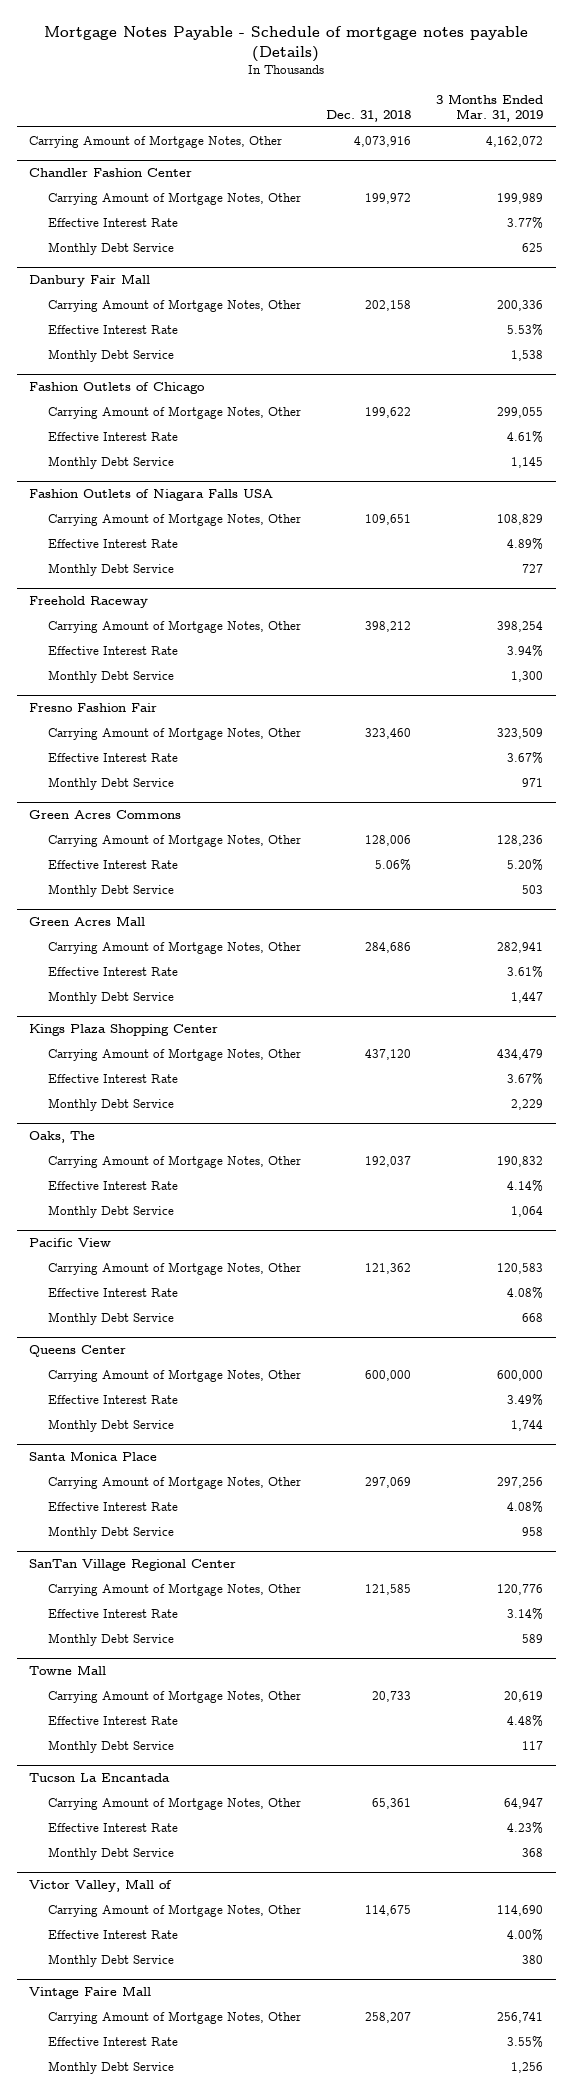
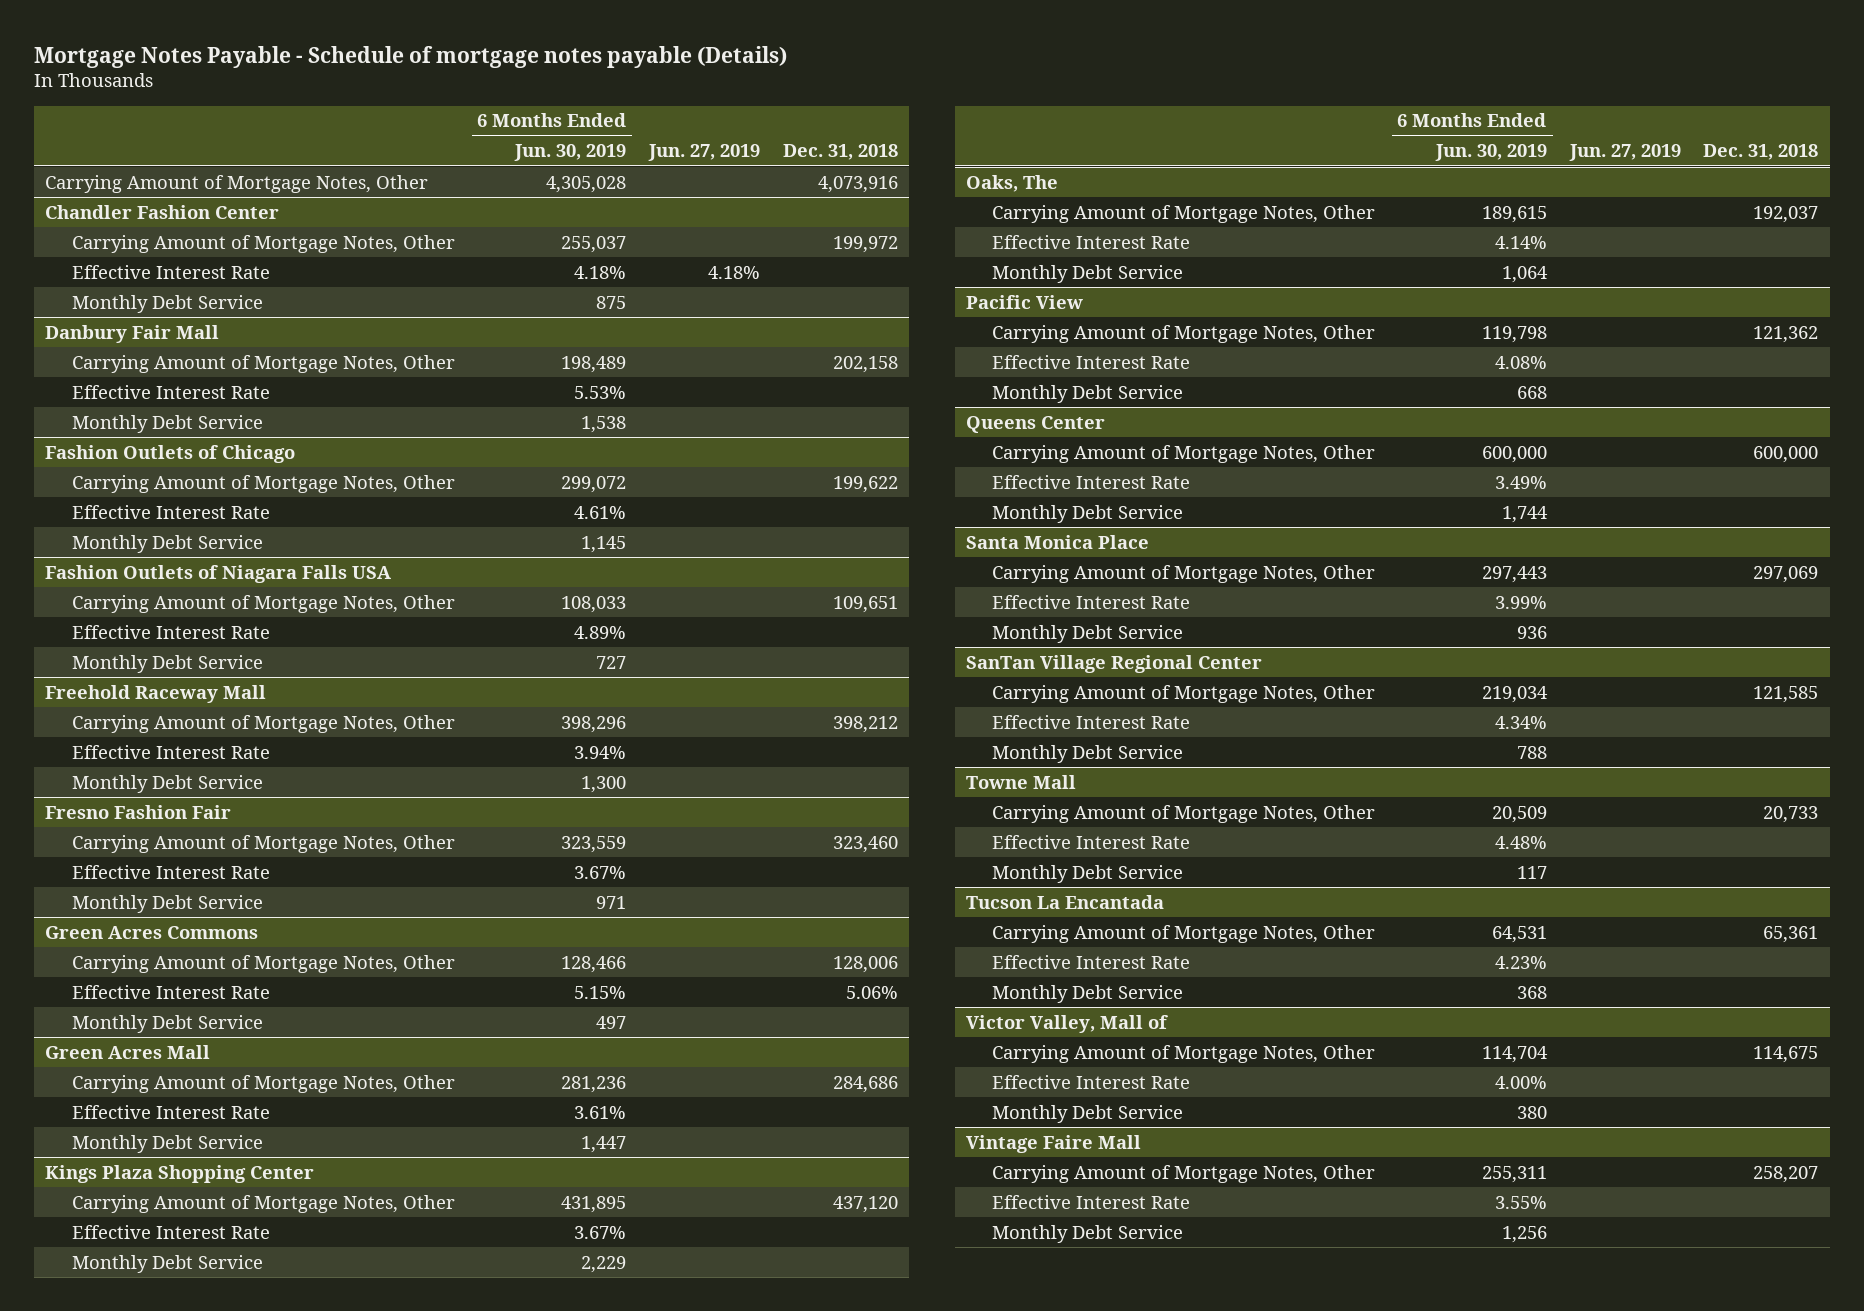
- | Dec. 31, 2018 | 3 Months Ended Mar. 31, 2019
+ | 6 Months Ended Jun. 30, 2019 | Jun. 27, 2019 | Dec. 31, 2018
- Freehold Raceway
+ Freehold Raceway Mall

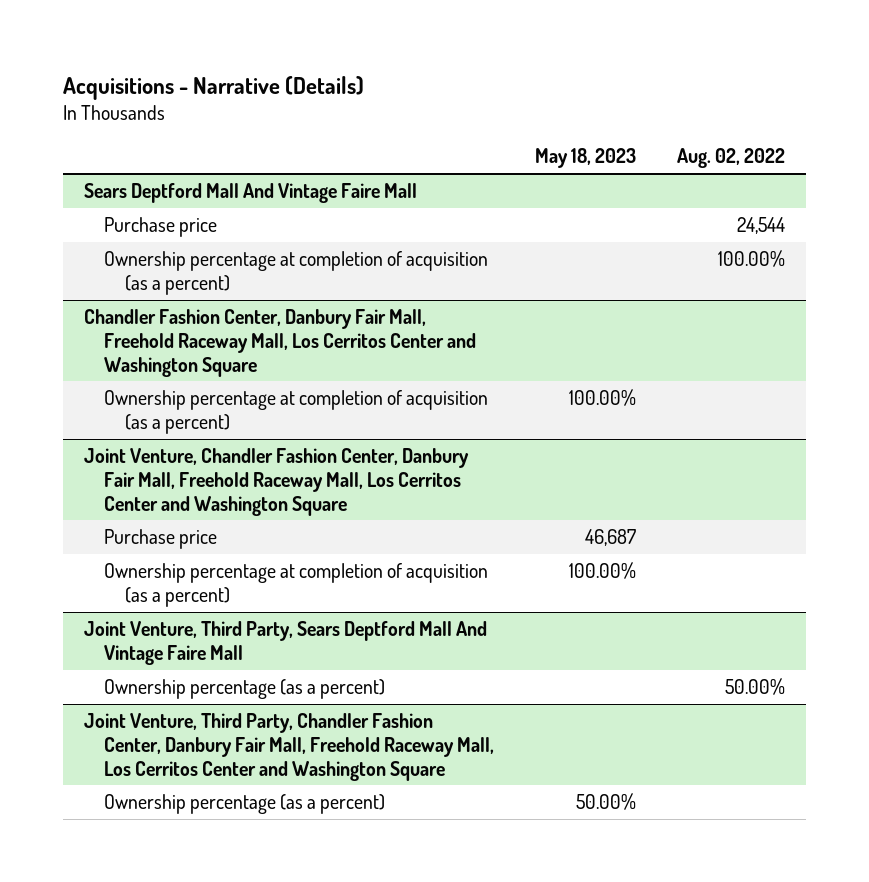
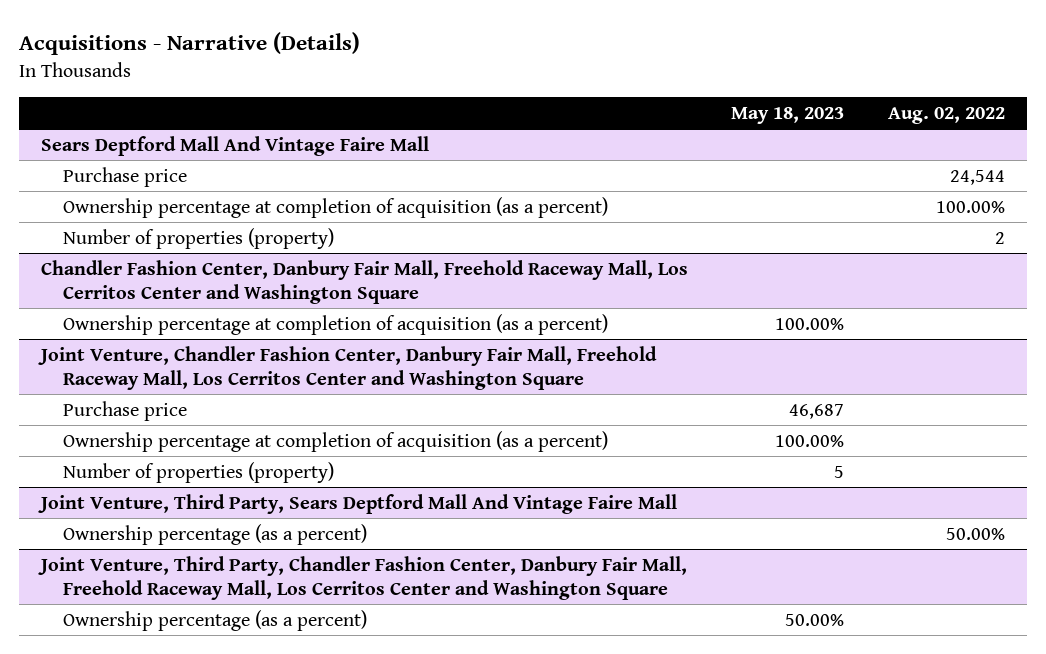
@ Sears Deptford Mall And Vintage Faire Mall
+ Number of properties (property) | | 2
@ Joint Venture, Chandler Fashion Center, Danbury Fair Mall, Freehold Raceway Mall, Los Cerritos Center and Washington Square
+ Number of properties (property) | 5 |

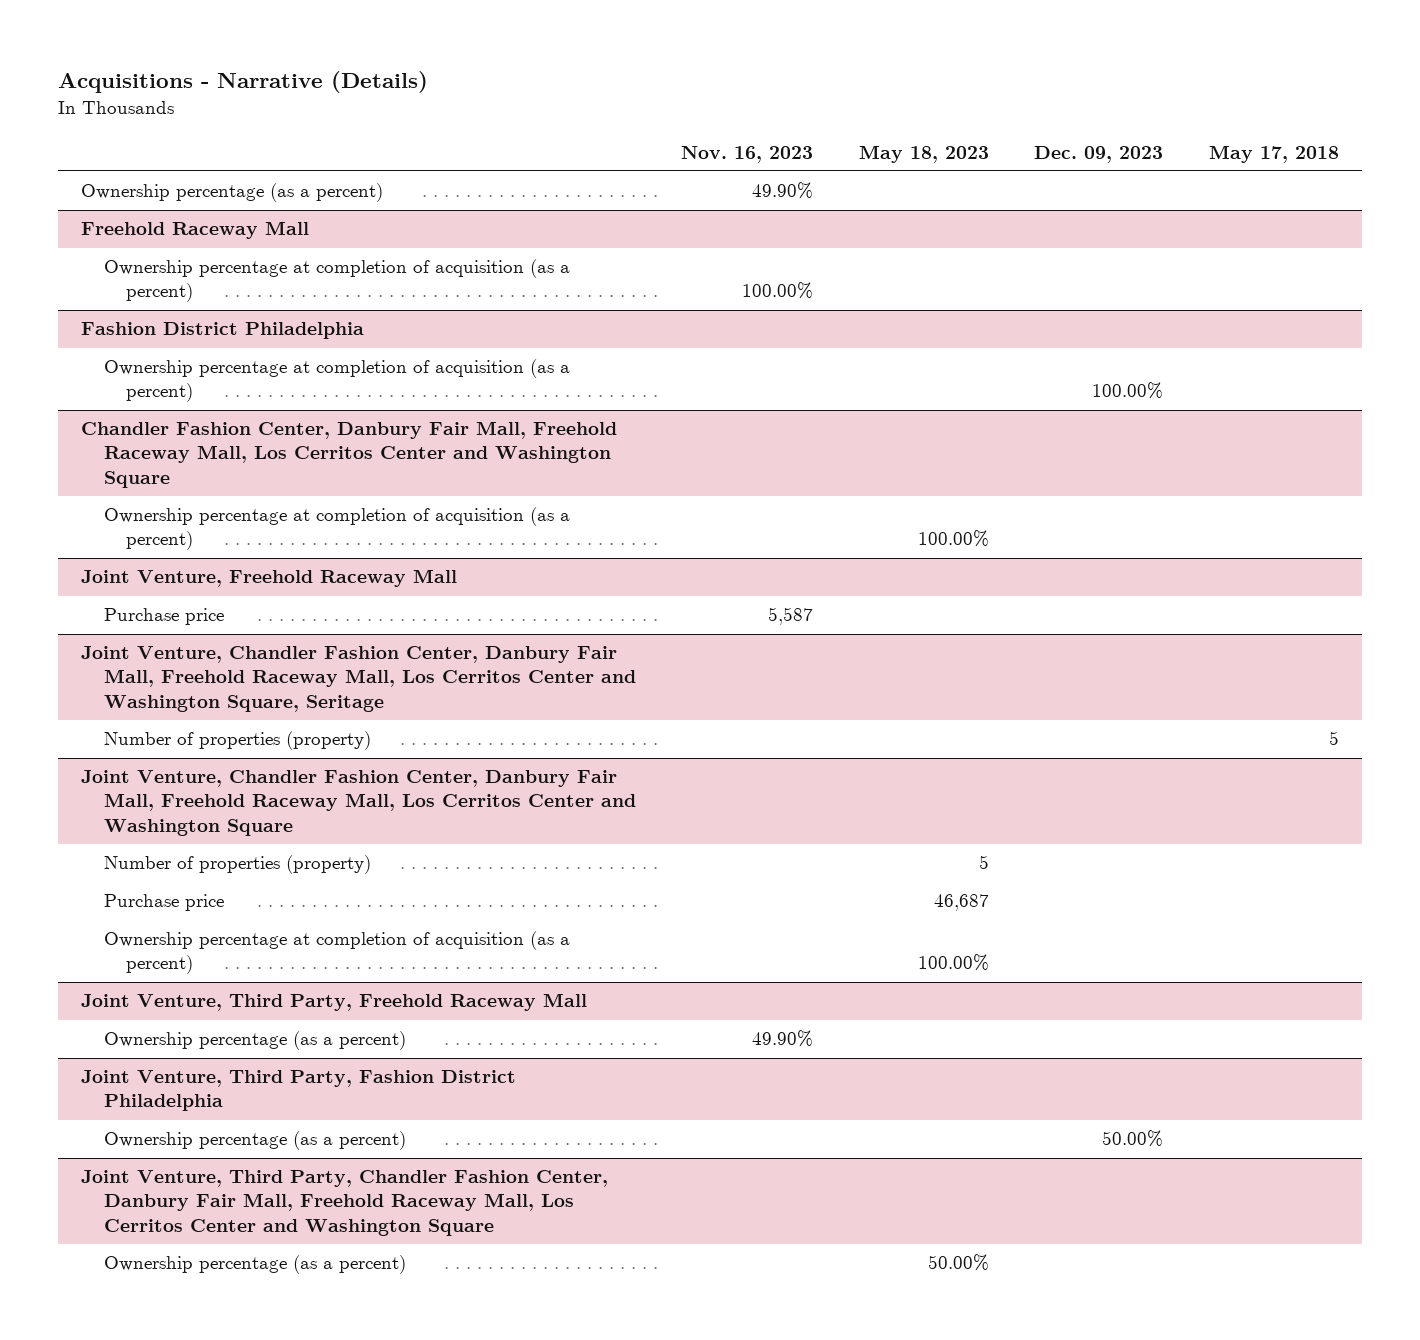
- | May 18, 2023 | Aug. 02, 2022
+ | Nov. 16, 2023 | May 18, 2023 | Dec. 09, 2023 | May 17, 2018
- Sears Deptford Mall And Vintage Faire Mall
- Purchase price | | 24,544
- Ownership percentage at completion of acquisition (as a percent) | | 100.00%
- Number of properties (property) | | 2
+ Ownership percentage (as a percent) | 49.90% | | |
+ Freehold Raceway Mall
+ Ownership percentage at completion of acquisition (as a percent) | 100.00% | | |
+ Fashion District Philadelphia
+ Ownership percentage at completion of acquisition (as a percent) | | | 100.00% |
+ Joint Venture, Freehold Raceway Mall
+ Purchase price | 5,587 | | |
+ Joint Venture, Chandler Fashion Center, Danbury Fair Mall, Freehold Raceway Mall, Los Cerritos Center and Washington Square, Seritage
+ Number of properties (property) | | | | 5
@ Joint Venture, Chandler Fashion Center, Danbury Fair Mall, Freehold Raceway Mall, Los Cerritos Center and Washington Square
moved up: Number of properties (property) | | 5 | |
- Joint Venture, Third Party, Sears Deptford Mall And Vintage Faire Mall
- Ownership percentage (as a percent) | | 50.00%
+ Joint Venture, Third Party, Freehold Raceway Mall
+ Ownership percentage (as a percent) | 49.90% | | |
+ Joint Venture, Third Party, Fashion District Philadelphia
+ Ownership percentage (as a percent) | | | 50.00% |

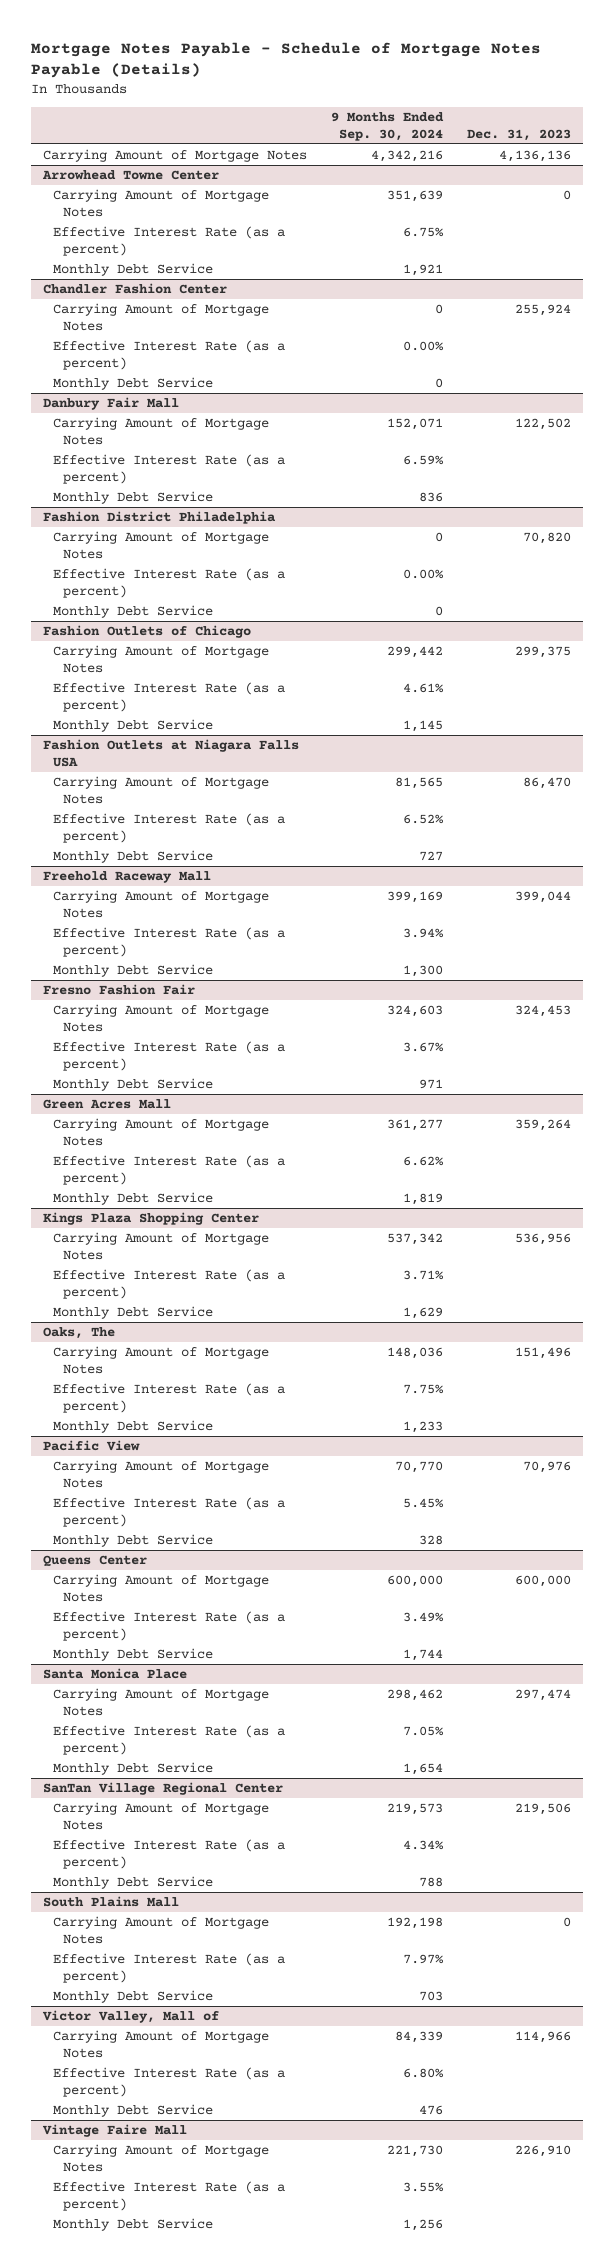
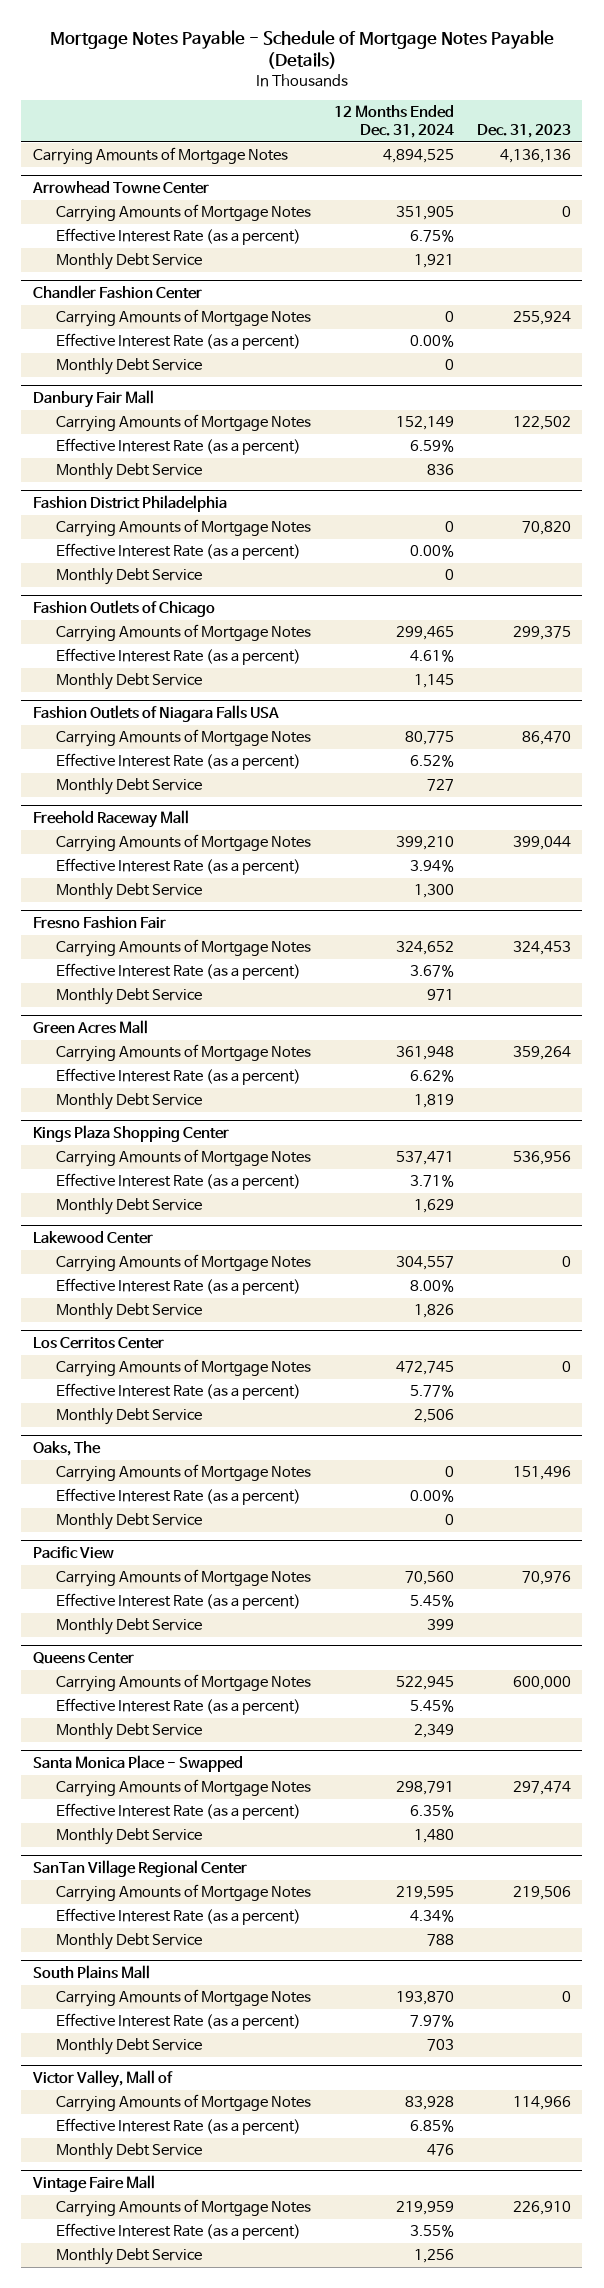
- | 9 Months Ended Sep. 30, 2024 | Dec. 31, 2023
+ | 12 Months Ended Dec. 31, 2024 | Dec. 31, 2023
- Carrying Amount of Mortgage Notes | 4,342,216 | 4,136,136
+ Carrying Amounts of Mortgage Notes | 4,894,525 | 4,136,136
@ Arrowhead Towne Center
- Carrying Amount of Mortgage Notes | 351,639 | 0
+ Carrying Amounts of Mortgage Notes | 351,905 | 0
@ Chandler Fashion Center
- Carrying Amount of Mortgage Notes | 0 | 255,924
+ Carrying Amounts of Mortgage Notes | 0 | 255,924
@ Danbury Fair Mall
- Carrying Amount of Mortgage Notes | 152,071 | 122,502
+ Carrying Amounts of Mortgage Notes | 152,149 | 122,502
@ Fashion District Philadelphia
- Carrying Amount of Mortgage Notes | 0 | 70,820
+ Carrying Amounts of Mortgage Notes | 0 | 70,820
@ Fashion Outlets of Chicago
- Carrying Amount of Mortgage Notes | 299,442 | 299,375
+ Carrying Amounts of Mortgage Notes | 299,465 | 299,375
- Fashion Outlets at Niagara Falls USA
- Carrying Amount of Mortgage Notes | 81,565 | 86,470
- Effective Interest Rate (as a percent) | 6.52% |
- Monthly Debt Service | 727 |
+ Fashion Outlets of Niagara Falls USA
+ Carrying Amounts of Mortgage Notes | 80,775 | 86,470
+ Effective Interest Rate (as a percent) | 6.52% |
+ Monthly Debt Service | 727 |
@ Freehold Raceway Mall
- Carrying Amount of Mortgage Notes | 399,169 | 399,044
+ Carrying Amounts of Mortgage Notes | 399,210 | 399,044
@ Fresno Fashion Fair
- Carrying Amount of Mortgage Notes | 324,603 | 324,453
+ Carrying Amounts of Mortgage Notes | 324,652 | 324,453
@ Green Acres Mall
- Carrying Amount of Mortgage Notes | 361,277 | 359,264
+ Carrying Amounts of Mortgage Notes | 361,948 | 359,264
@ Kings Plaza Shopping Center
- Carrying Amount of Mortgage Notes | 537,342 | 536,956
+ Carrying Amounts of Mortgage Notes | 537,471 | 536,956
+ Lakewood Center
+ Carrying Amounts of Mortgage Notes | 304,557 | 0
+ Effective Interest Rate (as a percent) | 8.00% |
+ Monthly Debt Service | 1,826 |
+ Los Cerritos Center
+ Carrying Amounts of Mortgage Notes | 472,745 | 0
+ Effective Interest Rate (as a percent) | 5.77% |
+ Monthly Debt Service | 2,506 |
@ Oaks, The
- Carrying Amount of Mortgage Notes | 148,036 | 151,496
+ Carrying Amounts of Mortgage Notes | 0 | 151,496
@ Pacific View
- Carrying Amount of Mortgage Notes | 70,770 | 70,976
+ Carrying Amounts of Mortgage Notes | 70,560 | 70,976
@ Queens Center
- Carrying Amount of Mortgage Notes | 600,000 | 600,000
+ Carrying Amounts of Mortgage Notes | 522,945 | 600,000
- Santa Monica Place
- Carrying Amount of Mortgage Notes | 298,462 | 297,474
+ Santa Monica Place - Swapped
+ Carrying Amounts of Mortgage Notes | 298,791 | 297,474
@ SanTan Village Regional Center
- Carrying Amount of Mortgage Notes | 219,573 | 219,506
+ Carrying Amounts of Mortgage Notes | 219,595 | 219,506
@ South Plains Mall
- Carrying Amount of Mortgage Notes | 192,198 | 0
+ Carrying Amounts of Mortgage Notes | 193,870 | 0
@ Victor Valley, Mall of
- Carrying Amount of Mortgage Notes | 84,339 | 114,966
+ Carrying Amounts of Mortgage Notes | 83,928 | 114,966
@ Vintage Faire Mall
- Carrying Amount of Mortgage Notes | 221,730 | 226,910
+ Carrying Amounts of Mortgage Notes | 219,959 | 226,910

